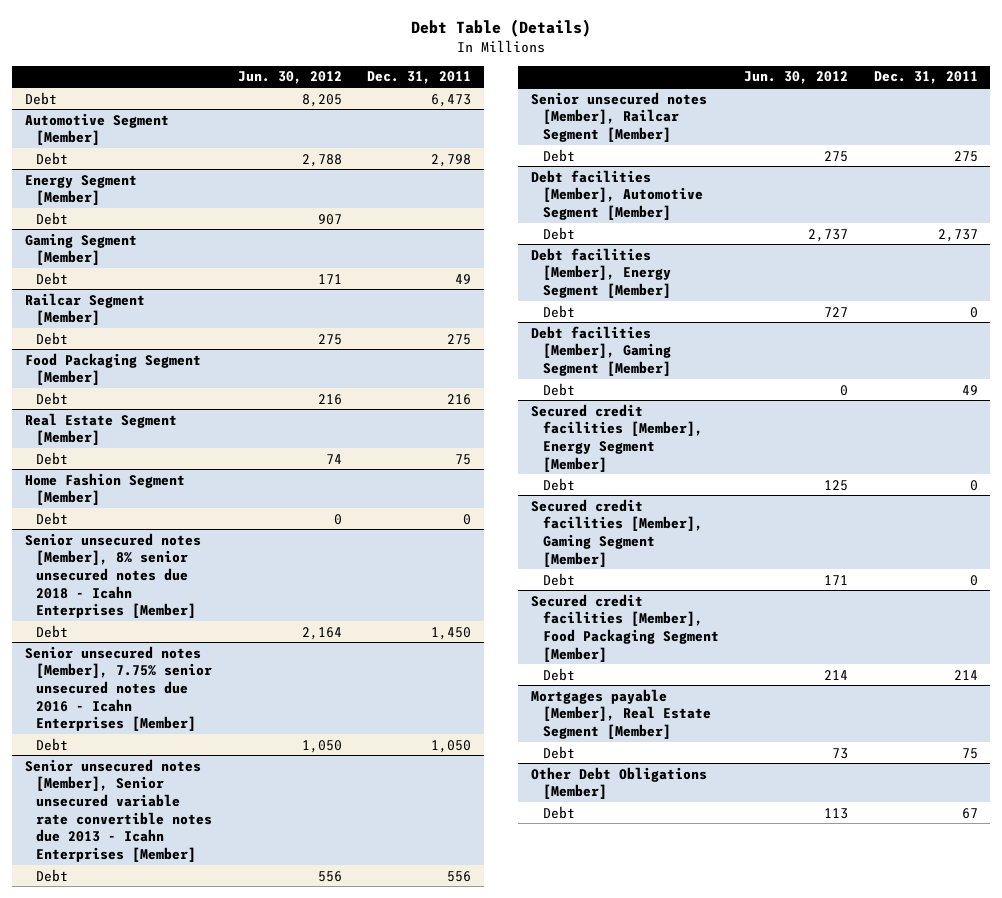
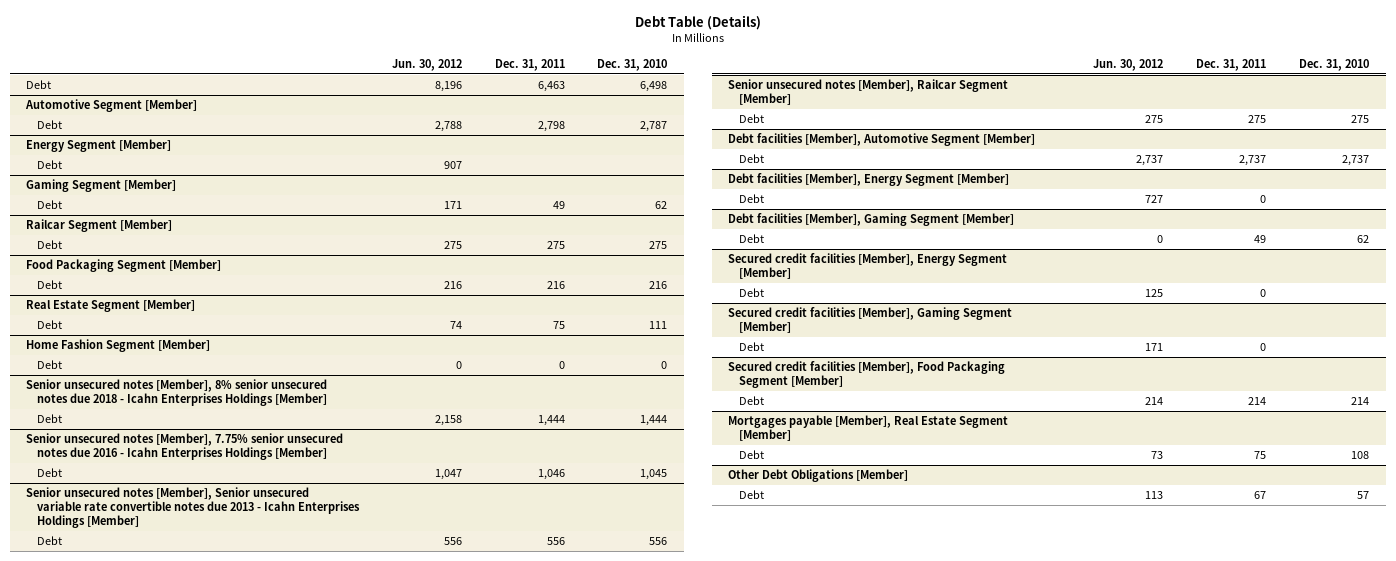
- | Jun. 30, 2012 | Dec. 31, 2011
+ | Jun. 30, 2012 | Dec. 31, 2011 | Dec. 31, 2010
- Debt | 8,205 | 6,473
+ Debt | 8,196 | 6,463 | 6,498
- Senior unsecured notes [Member], 8% senior unsecured notes due 2018 - Icahn Enterprises [Member]
- Debt | 2,164 | 1,450
- Senior unsecured notes [Member], 7.75% senior unsecured notes due 2016 - Icahn Enterprises [Member]
- Debt | 1,050 | 1,050
- Senior unsecured notes [Member], Senior unsecured variable rate convertible notes due 2013 - Icahn Enterprises [Member]
+ Senior unsecured notes [Member], 8% senior unsecured notes due 2018 - Icahn Enterprises Holdings [Member]
+ Debt | 2,158 | 1,444 | 1,444
+ Senior unsecured notes [Member], 7.75% senior unsecured notes due 2016 - Icahn Enterprises Holdings [Member]
+ Debt | 1,047 | 1,046 | 1,045
+ Senior unsecured notes [Member], Senior unsecured variable rate convertible notes due 2013 - Icahn Enterprises Holdings [Member]

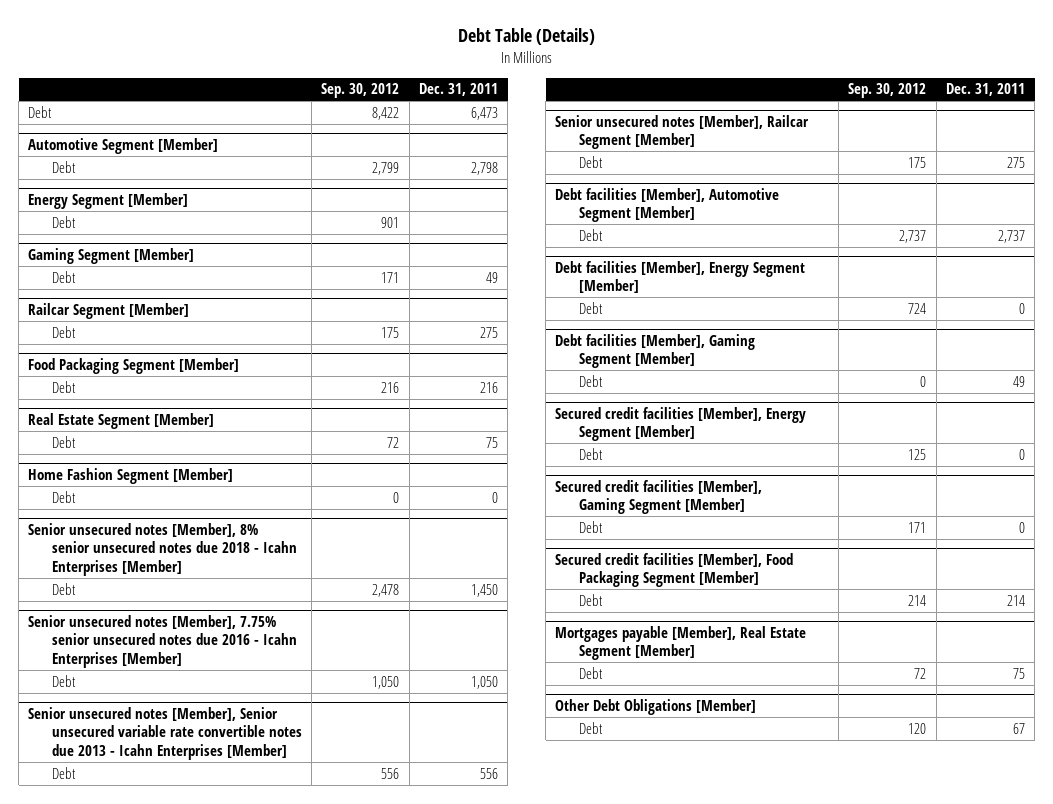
- | Jun. 30, 2012 | Dec. 31, 2011 | Dec. 31, 2010
+ | Sep. 30, 2012 | Dec. 31, 2011
- Debt | 8,196 | 6,463 | 6,498
+ Debt | 8,422 | 6,473
- Senior unsecured notes [Member], 8% senior unsecured notes due 2018 - Icahn Enterprises Holdings [Member]
- Debt | 2,158 | 1,444 | 1,444
- Senior unsecured notes [Member], 7.75% senior unsecured notes due 2016 - Icahn Enterprises Holdings [Member]
- Debt | 1,047 | 1,046 | 1,045
- Senior unsecured notes [Member], Senior unsecured variable rate convertible notes due 2013 - Icahn Enterprises Holdings [Member]
+ Senior unsecured notes [Member], 8% senior unsecured notes due 2018 - Icahn Enterprises [Member]
+ Debt | 2,478 | 1,450
+ Senior unsecured notes [Member], 7.75% senior unsecured notes due 2016 - Icahn Enterprises [Member]
+ Debt | 1,050 | 1,050
+ Senior unsecured notes [Member], Senior unsecured variable rate convertible notes due 2013 - Icahn Enterprises [Member]

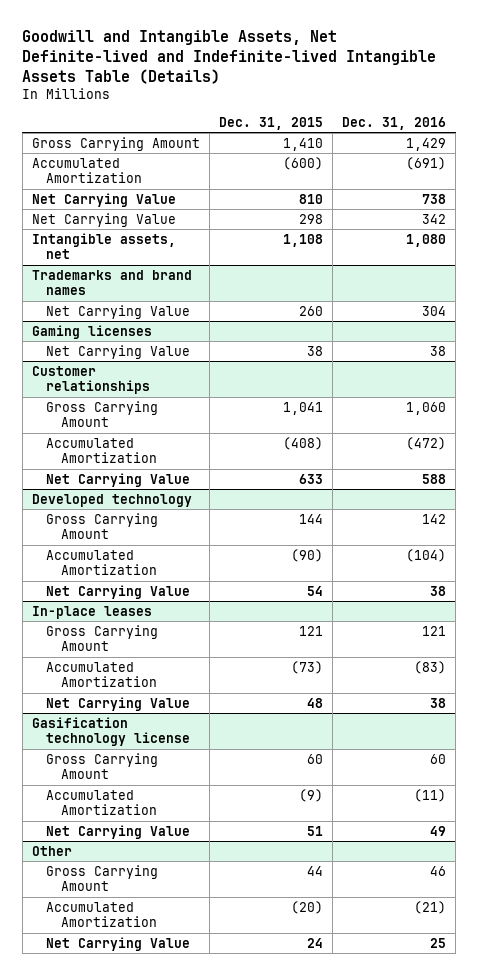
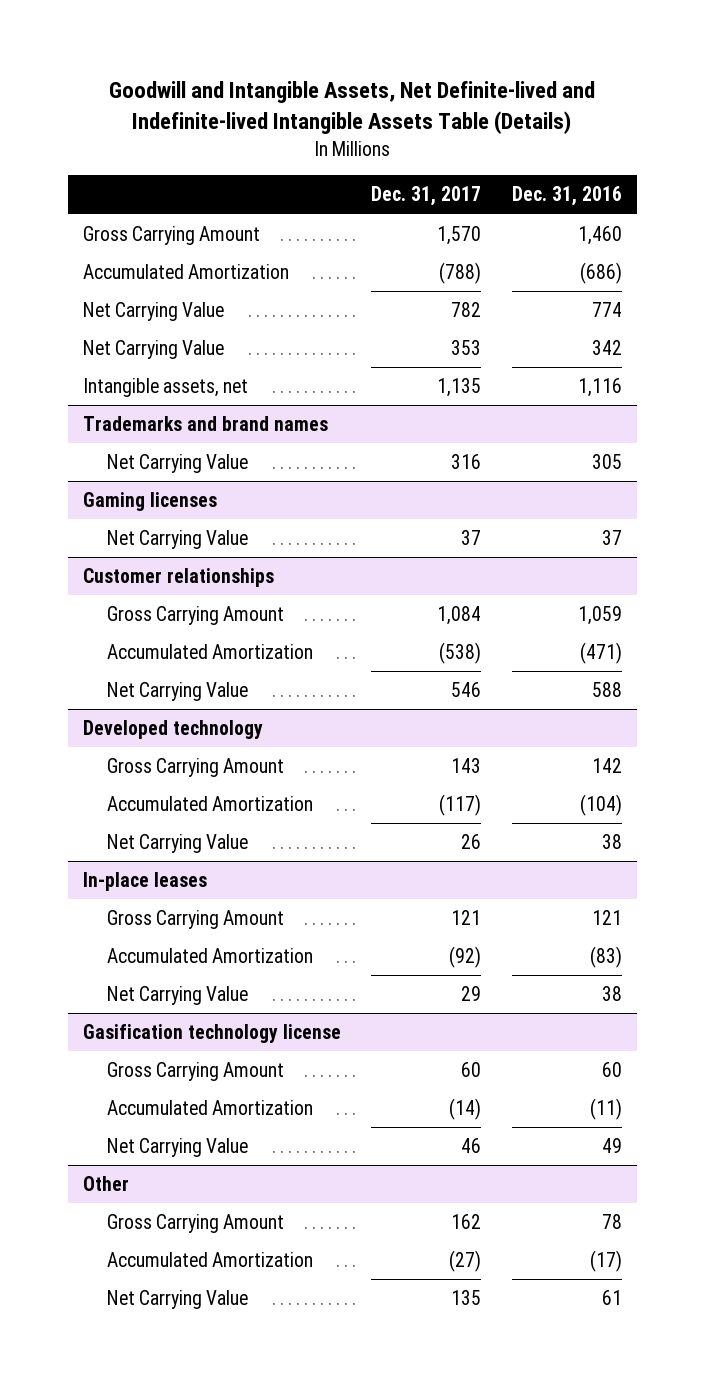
- | Dec. 31, 2015 | Dec. 31, 2016
+ | Dec. 31, 2017 | Dec. 31, 2016
- Gross Carrying Amount | 1,410 | 1,429
- Accumulated Amortization | (600) | (691)
- Net Carrying Value | 810 | 738
+ Gross Carrying Amount | 1,570 | 1,460
+ Accumulated Amortization | (788) | (686)
+ Net Carrying Value | 782 | 774
- Intangible assets, net | 1,108 | 1,080
+ Intangible assets, net | 1,135 | 1,116
@ Trademarks and brand names
- Net Carrying Value | 260 | 304
+ Net Carrying Value | 316 | 305
@ Gaming licenses
- Net Carrying Value | 38 | 38
+ Net Carrying Value | 37 | 37
@ Customer relationships
- Gross Carrying Amount | 1,041 | 1,060
- Accumulated Amortization | (408) | (472)
+ Gross Carrying Amount | 1,084 | 1,059
+ Accumulated Amortization | (538) | (471)
@ Other
- Gross Carrying Amount | 44 | 46
- Accumulated Amortization | (20) | (21)
- Net Carrying Value | 24 | 25
+ Gross Carrying Amount | 162 | 78
+ Accumulated Amortization | (27) | (17)
+ Net Carrying Value | 135 | 61

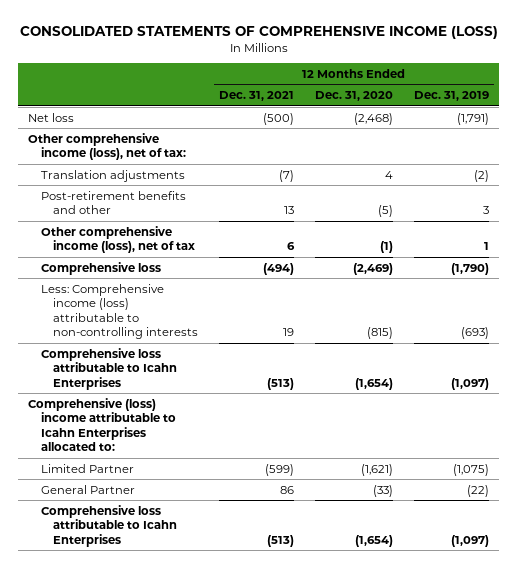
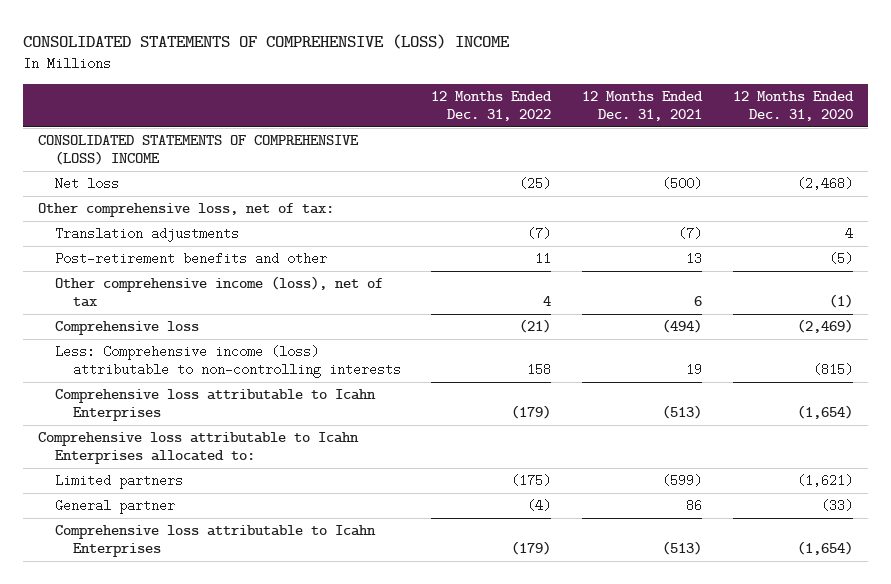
- CONSOLIDATED STATEMENTS OF COMPREHENSIVE INCOME (LOSS)
+ CONSOLIDATED STATEMENTS OF COMPREHENSIVE (LOSS) INCOME
- | 12 Months Ended Dec. 31, 2021 | 12 Months Ended Dec. 31, 2020 | 12 Months Ended Dec. 31, 2019
+ | 12 Months Ended Dec. 31, 2022 | 12 Months Ended Dec. 31, 2021 | 12 Months Ended Dec. 31, 2020
+ CONSOLIDATED STATEMENTS OF COMPREHENSIVE (LOSS) INCOME
- Other comprehensive income (loss), net of tax:
+ Other comprehensive loss, net of tax:
- Comprehensive (loss) income attributable to Icahn Enterprises allocated to:
- Limited Partner | (599) | (1,621) | (1,075)
- General Partner | 86 | (33) | (22)
+ Comprehensive loss attributable to Icahn Enterprises allocated to:
+ Limited partners | (175) | (599) | (1,621)
+ General partner | (4) | 86 | (33)

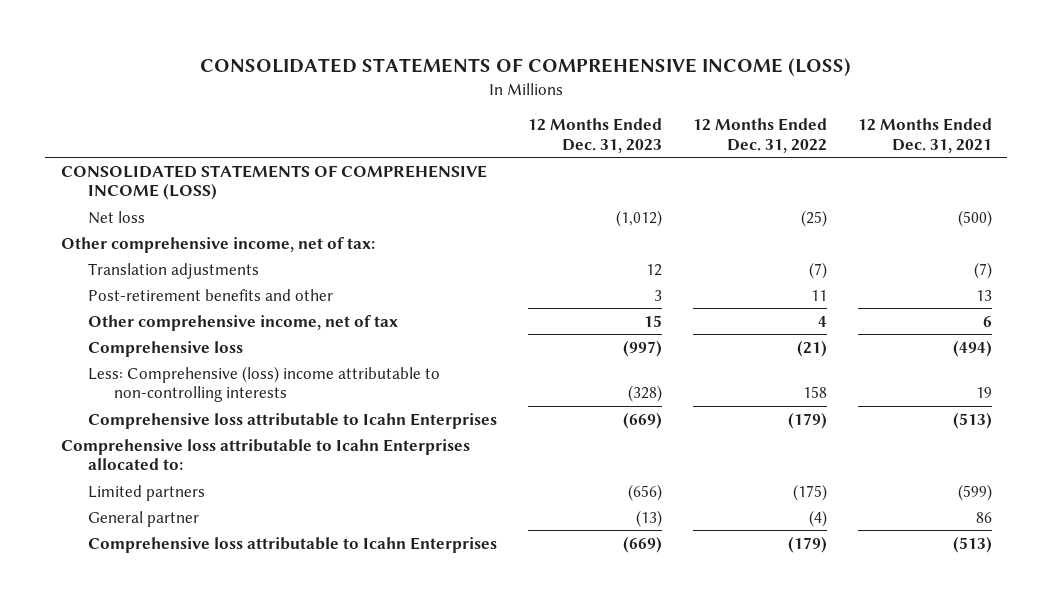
- CONSOLIDATED STATEMENTS OF COMPREHENSIVE (LOSS) INCOME
+ CONSOLIDATED STATEMENTS OF COMPREHENSIVE INCOME (LOSS)
- | 12 Months Ended Dec. 31, 2022 | 12 Months Ended Dec. 31, 2021 | 12 Months Ended Dec. 31, 2020
+ | 12 Months Ended Dec. 31, 2023 | 12 Months Ended Dec. 31, 2022 | 12 Months Ended Dec. 31, 2021
- CONSOLIDATED STATEMENTS OF COMPREHENSIVE (LOSS) INCOME
+ CONSOLIDATED STATEMENTS OF COMPREHENSIVE INCOME (LOSS)
- Other comprehensive loss, net of tax:
+ Other comprehensive income, net of tax:
- Other comprehensive income (loss), net of tax | 4 | 6 | (1)
+ Other comprehensive income, net of tax | 15 | 4 | 6
- Less: Comprehensive income (loss) attributable to non-controlling interests | 158 | 19 | (815)
+ Less: Comprehensive (loss) income attributable to non-controlling interests | (328) | 158 | 19

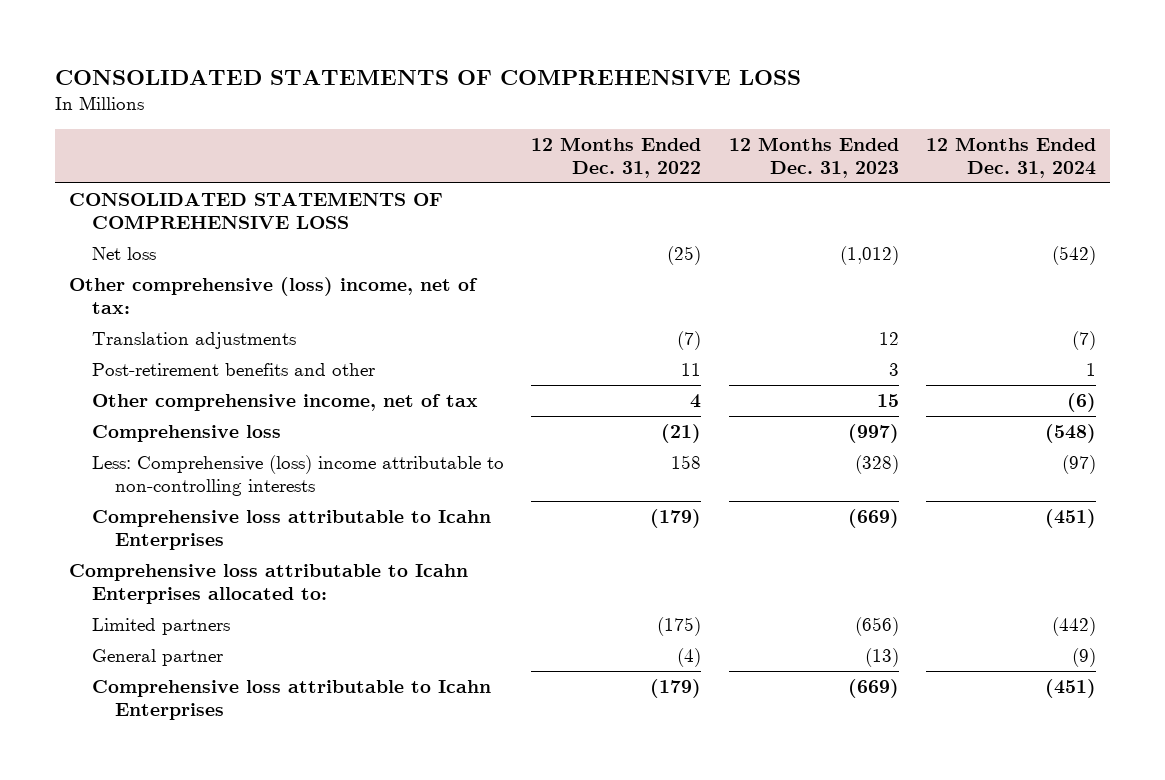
- CONSOLIDATED STATEMENTS OF COMPREHENSIVE INCOME (LOSS)
+ CONSOLIDATED STATEMENTS OF COMPREHENSIVE LOSS
- | 12 Months Ended Dec. 31, 2023 | 12 Months Ended Dec. 31, 2022 | 12 Months Ended Dec. 31, 2021
+ | 12 Months Ended Dec. 31, 2022 | 12 Months Ended Dec. 31, 2023 | 12 Months Ended Dec. 31, 2024
- CONSOLIDATED STATEMENTS OF COMPREHENSIVE INCOME (LOSS)
+ CONSOLIDATED STATEMENTS OF COMPREHENSIVE LOSS
- Other comprehensive income, net of tax:
+ Other comprehensive (loss) income, net of tax:

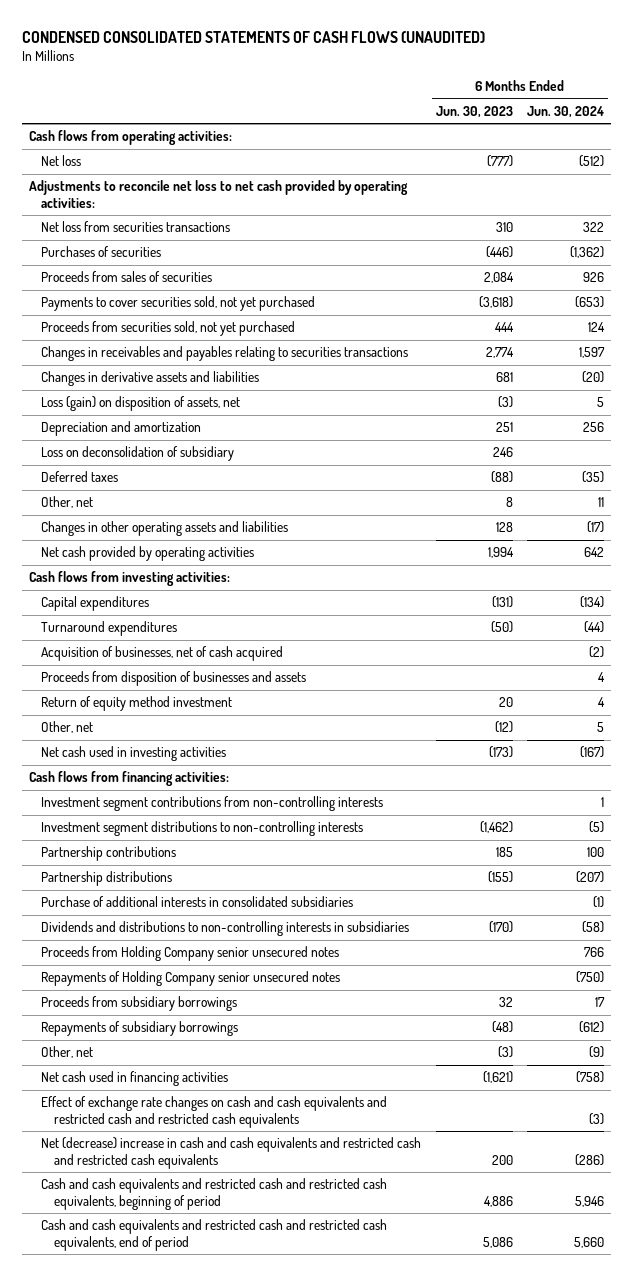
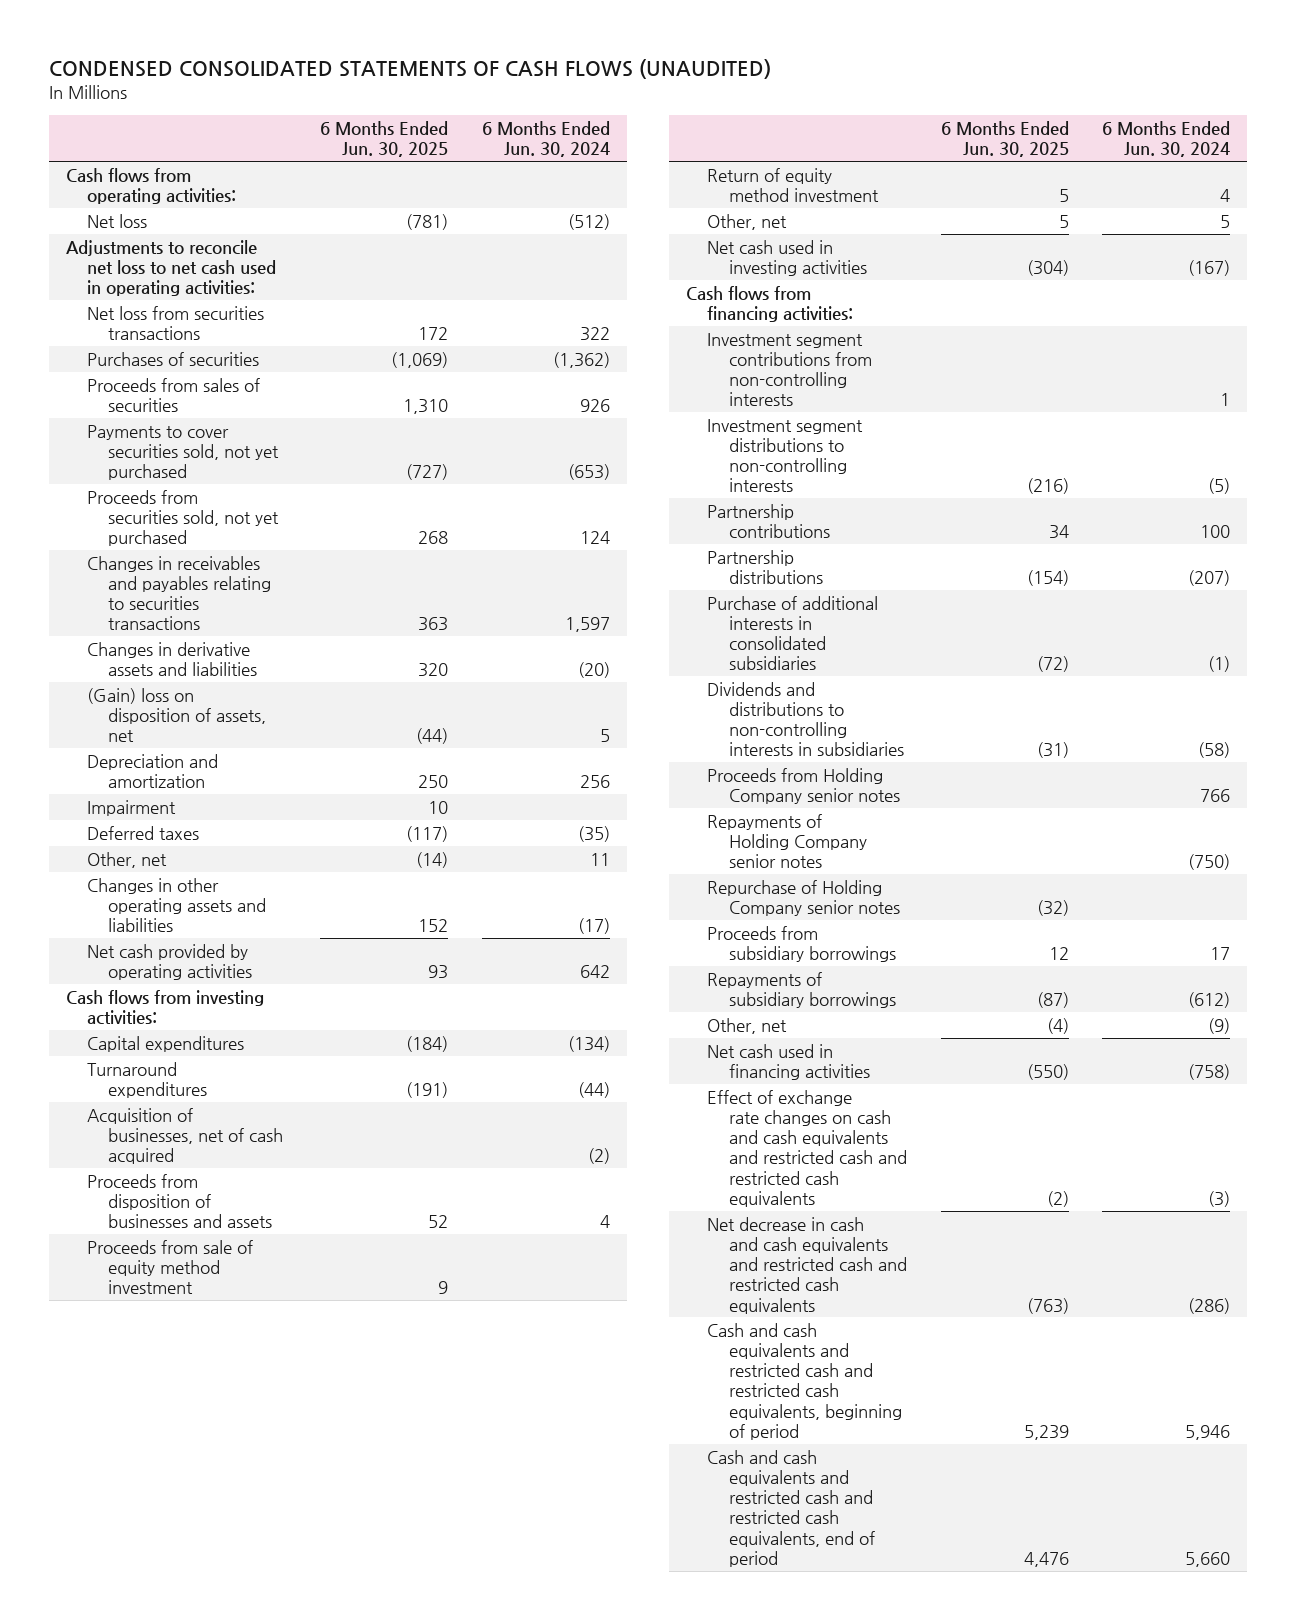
- | 6 Months Ended Jun. 30, 2023 | 6 Months Ended Jun. 30, 2024
+ | 6 Months Ended Jun. 30, 2025 | 6 Months Ended Jun. 30, 2024
- Adjustments to reconcile net loss to net cash provided by operating activities:
+ Adjustments to reconcile net loss to net cash used in operating activities:
- Loss (gain) on disposition of assets, net | (3) | 5
+ (Gain) loss on disposition of assets, net | (44) | 5
- Loss on deconsolidation of subsidiary | 246 |
+ Impairment | 10 |
+ Proceeds from sale of equity method investment | 9 |
- Proceeds from Holding Company senior unsecured notes | | 766
- Repayments of Holding Company senior unsecured notes | | (750)
+ Proceeds from Holding Company senior notes | | 766
+ Repayments of Holding Company senior notes | | (750)
+ Repurchase of Holding Company senior notes | (32) |
- Net (decrease) increase in cash and cash equivalents and restricted cash and restricted cash equivalents | 200 | (286)
+ Net decrease in cash and cash equivalents and restricted cash and restricted cash equivalents | (763) | (286)

